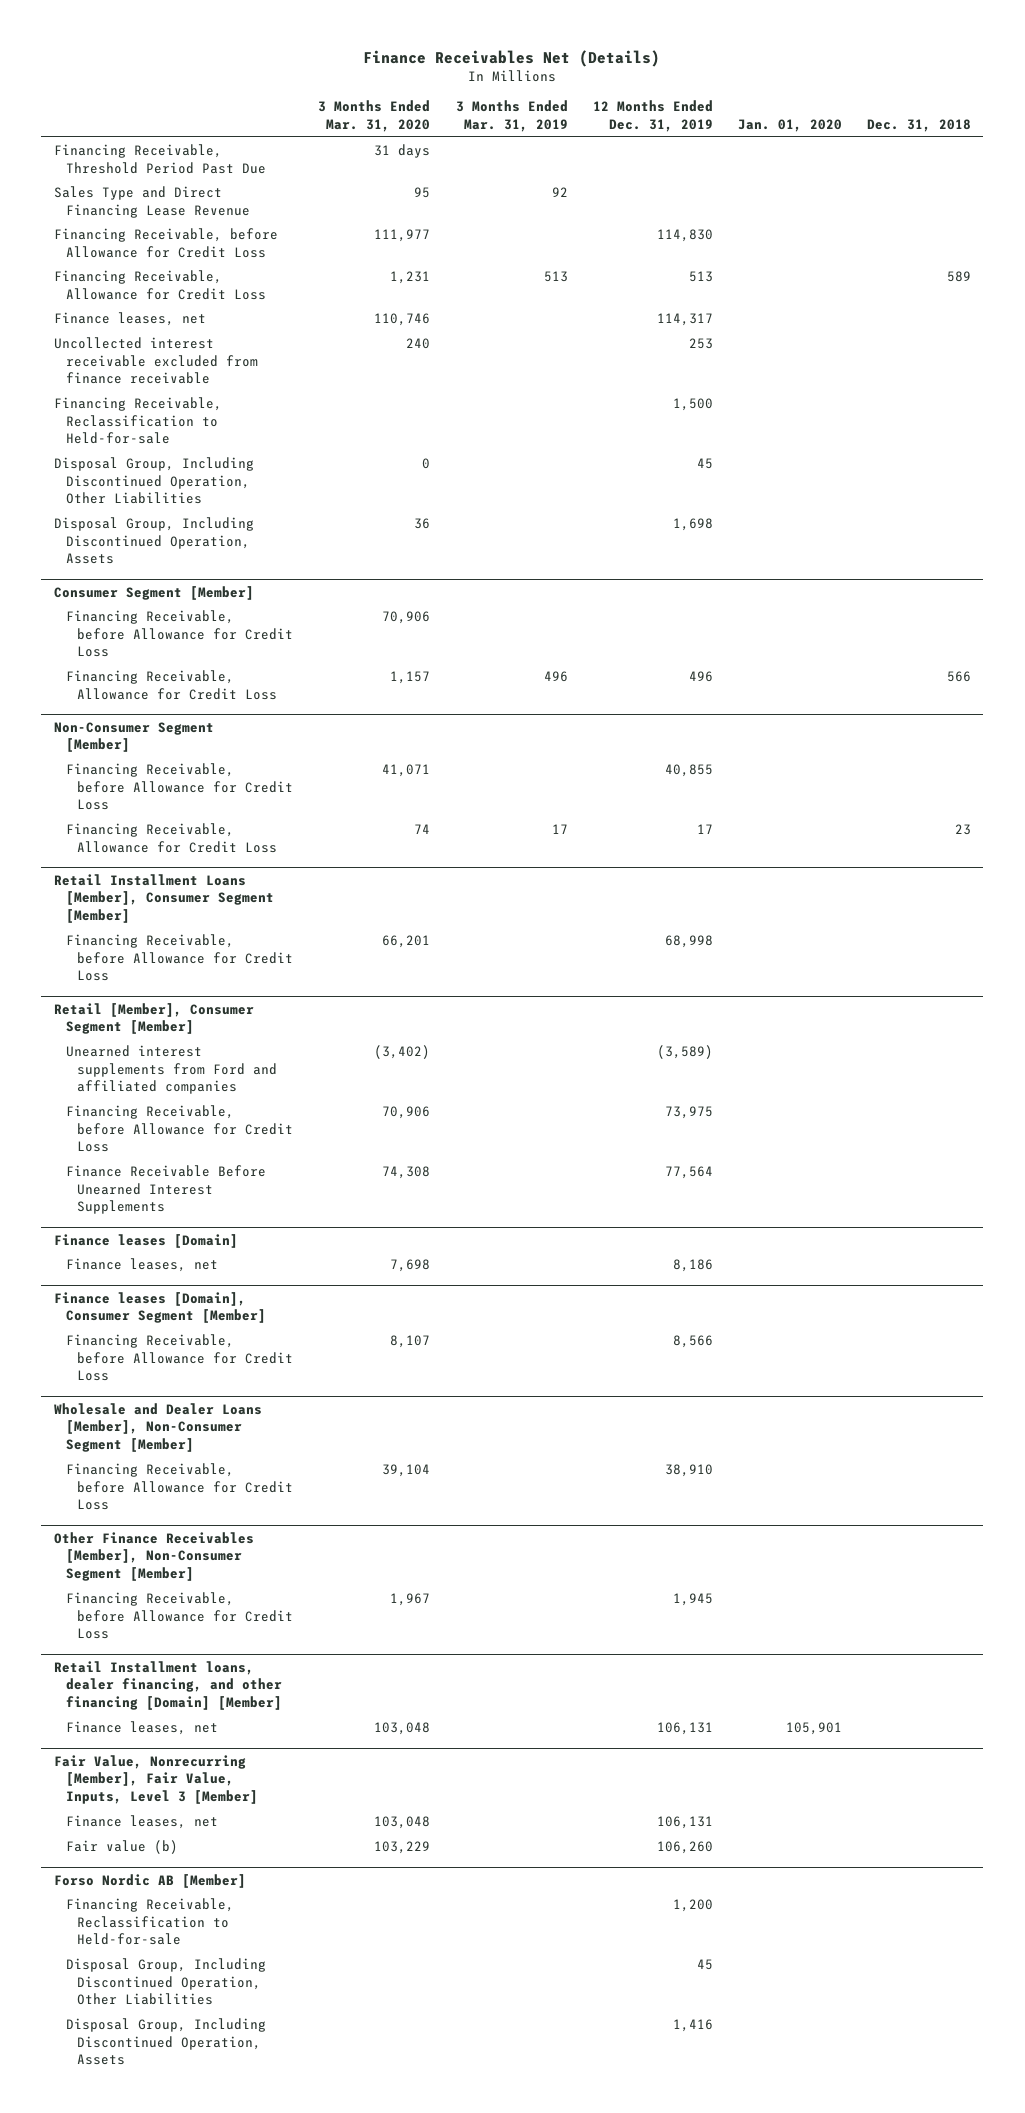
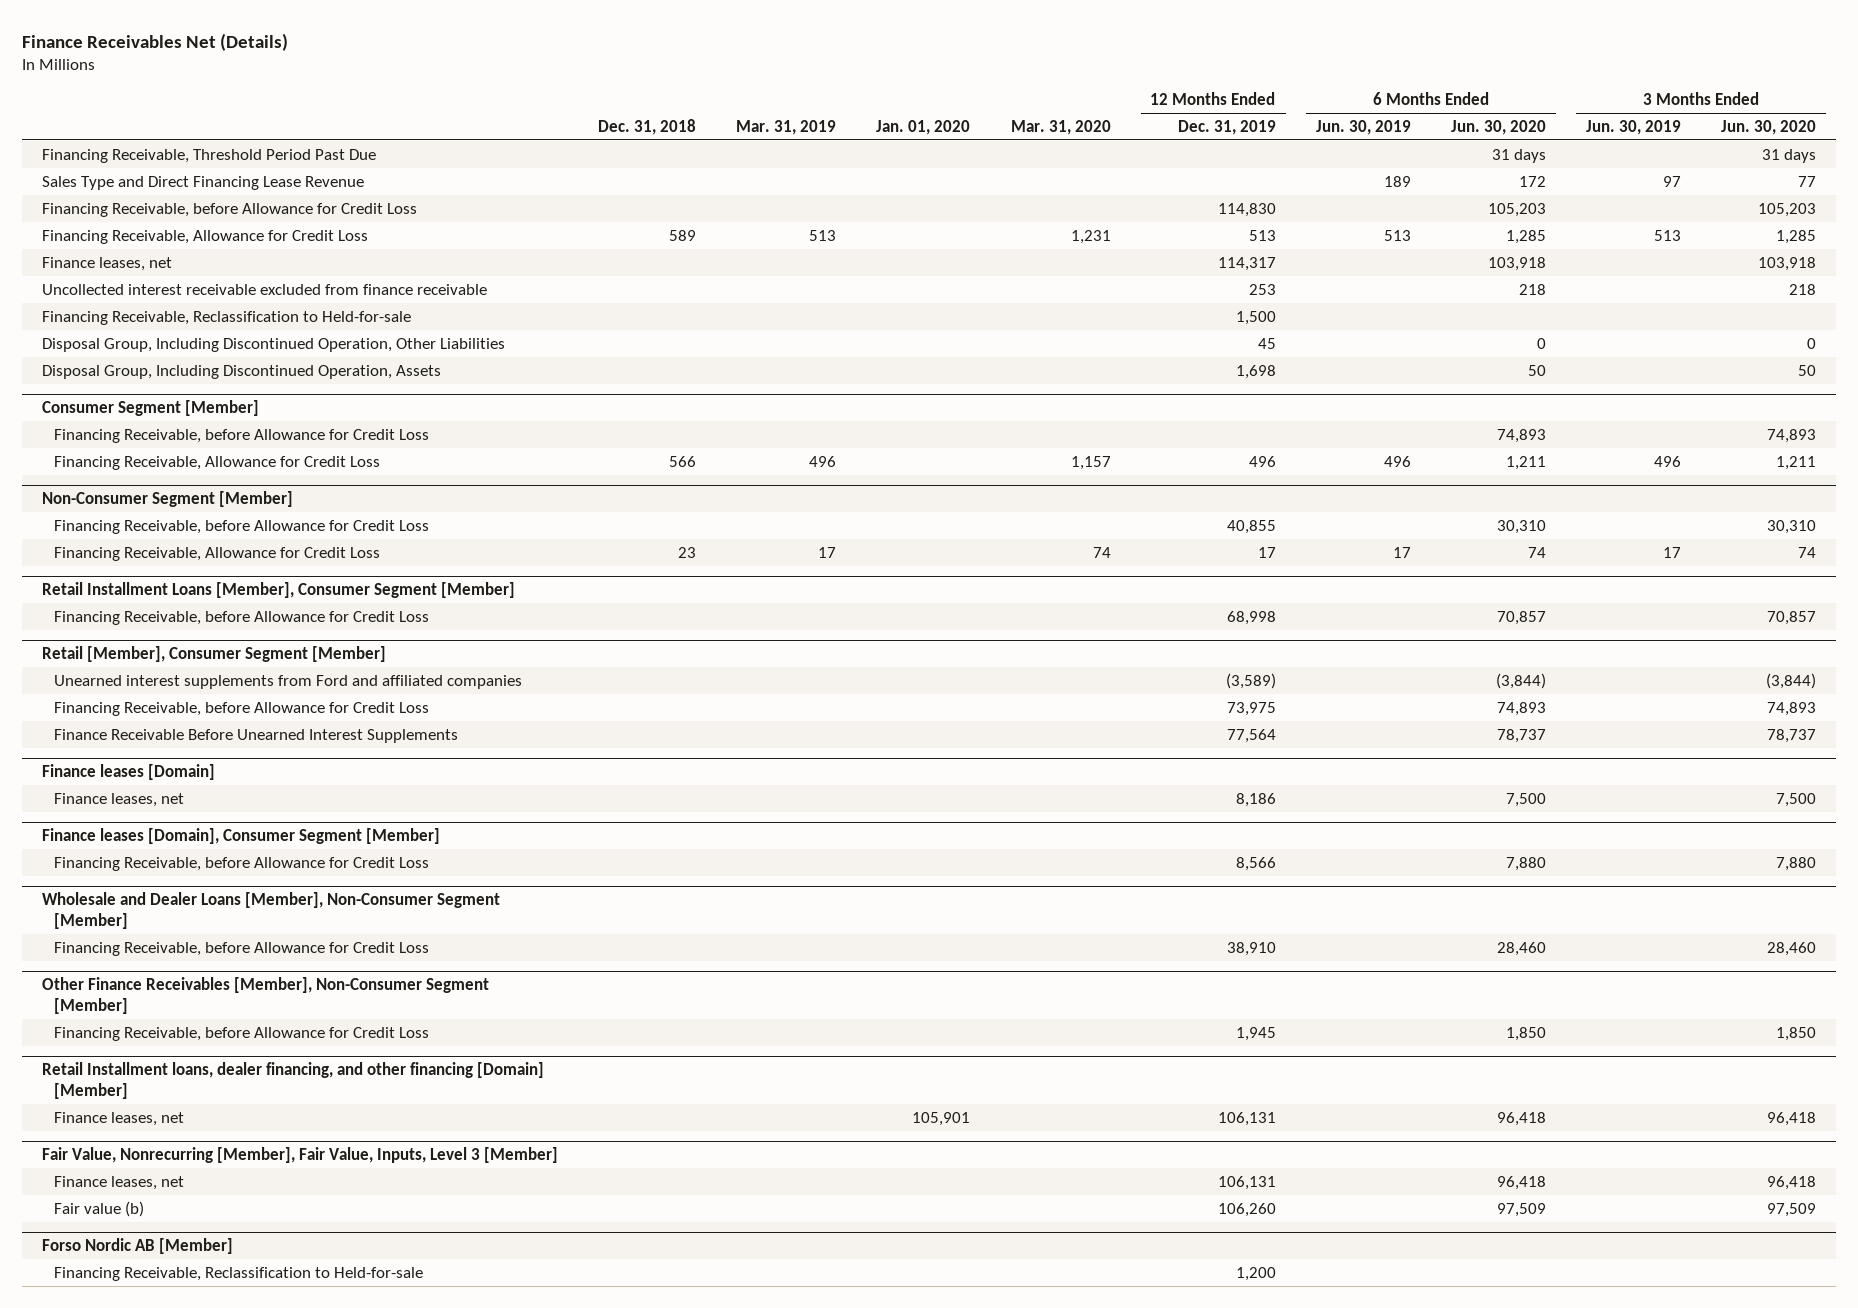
- | 3 Months Ended Mar. 31, 2020 | 3 Months Ended Mar. 31, 2019 | 12 Months Ended Dec. 31, 2019 | Jan. 01, 2020 | Dec. 31, 2018
+ | Dec. 31, 2018 | Mar. 31, 2019 | Jan. 01, 2020 | Mar. 31, 2020 | 12 Months Ended Dec. 31, 2019 | 6 Months Ended Jun. 30, 2019 | 6 Months Ended Jun. 30, 2020 | 3 Months Ended Jun. 30, 2019 | 3 Months Ended Jun. 30, 2020
@ Forso Nordic AB [Member]
- Disposal Group, Including Discontinued Operation, Other Liabilities | | | 45 | |
- Disposal Group, Including Discontinued Operation, Assets | | | 1,416 | |

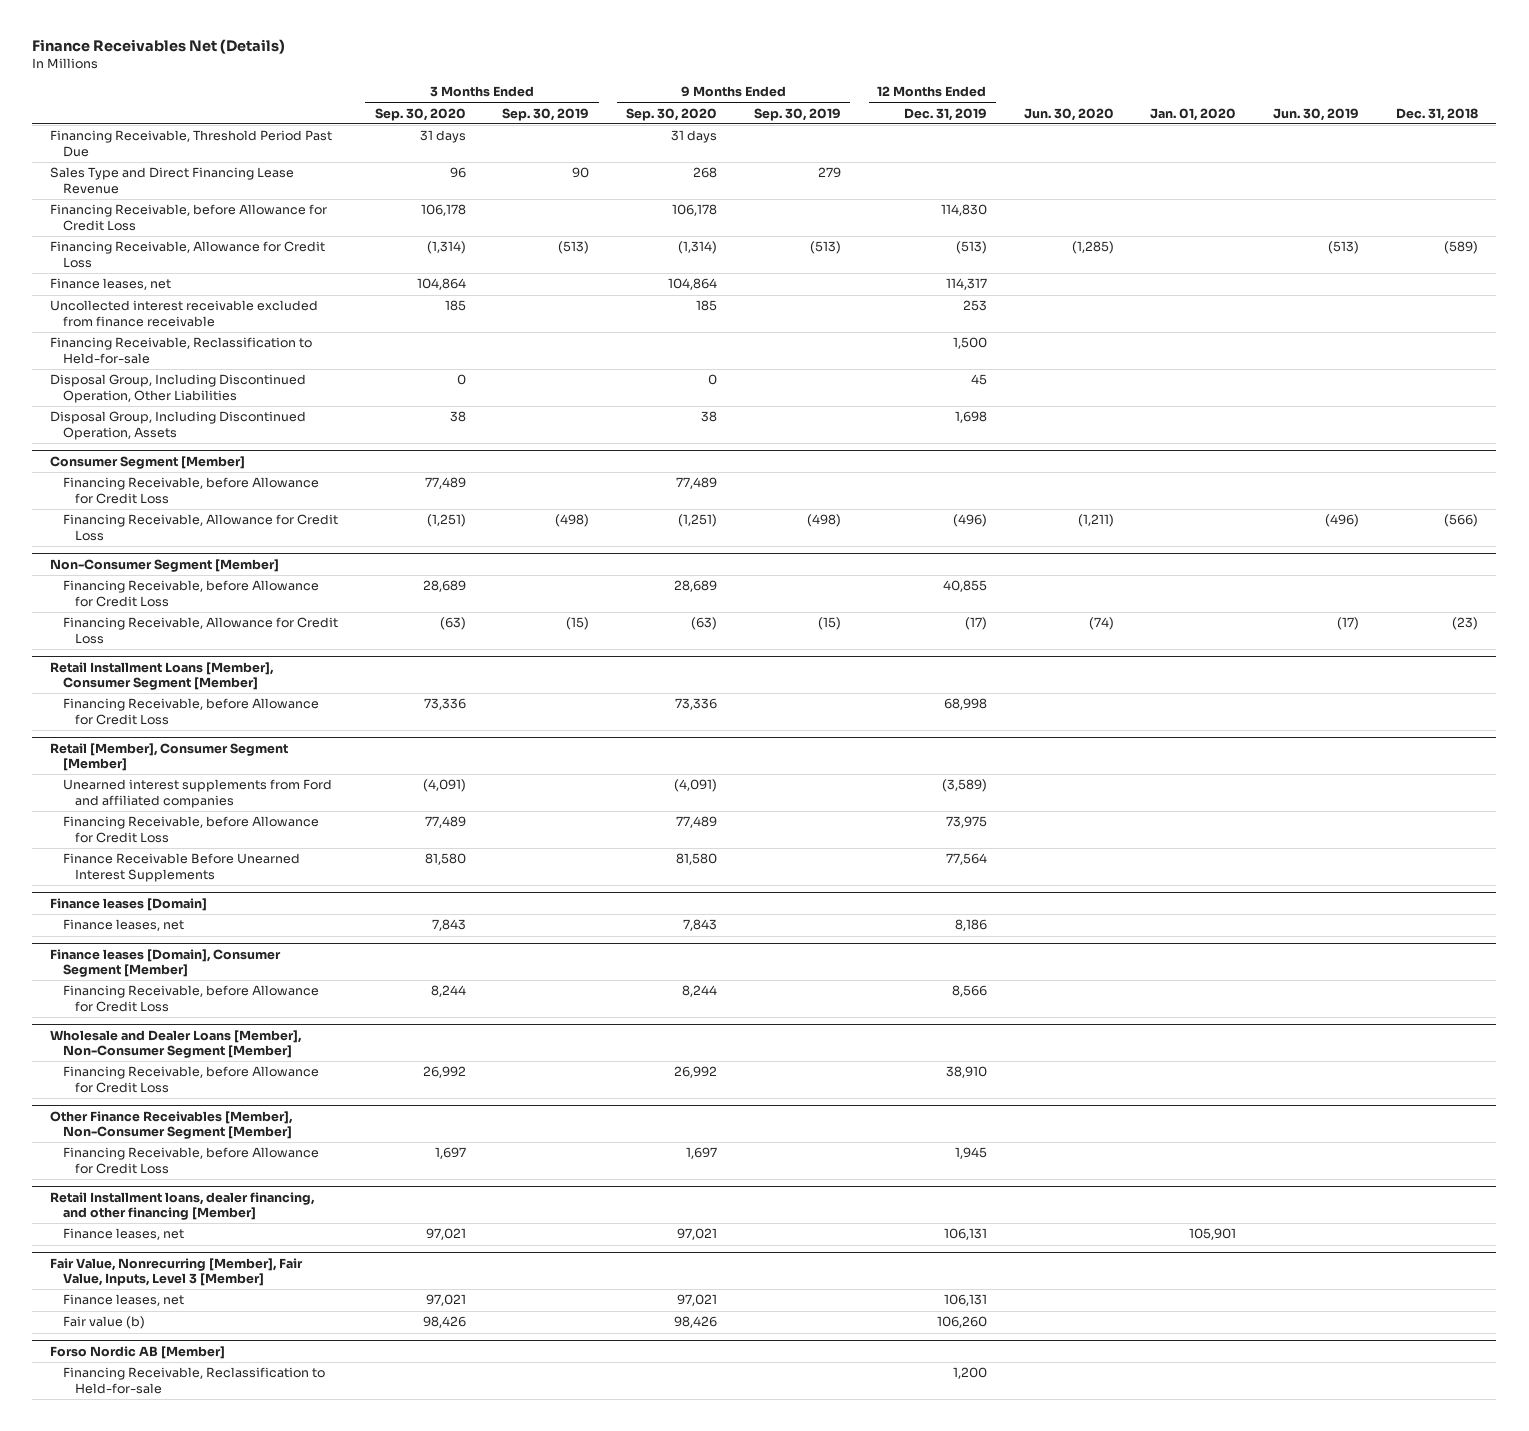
- | Dec. 31, 2018 | Mar. 31, 2019 | Jan. 01, 2020 | Mar. 31, 2020 | 12 Months Ended Dec. 31, 2019 | 6 Months Ended Jun. 30, 2019 | 6 Months Ended Jun. 30, 2020 | 3 Months Ended Jun. 30, 2019 | 3 Months Ended Jun. 30, 2020
+ | 3 Months Ended Sep. 30, 2020 | 3 Months Ended Sep. 30, 2019 | 9 Months Ended Sep. 30, 2020 | 9 Months Ended Sep. 30, 2019 | 12 Months Ended Dec. 31, 2019 | Jun. 30, 2020 | Jan. 01, 2020 | Jun. 30, 2019 | Dec. 31, 2018
- Financing Receivable, Allowance for Credit Loss | 589 | 513 | | 1,231 | 513 | 513 | 1,285 | 513 | 1,285
+ Financing Receivable, Allowance for Credit Loss | (1,314) | (513) | (1,314) | (513) | (513) | (1,285) | | (513) | (589)
@ Consumer Segment [Member]
- Financing Receivable, Allowance for Credit Loss | 566 | 496 | | 1,157 | 496 | 496 | 1,211 | 496 | 1,211
+ Financing Receivable, Allowance for Credit Loss | (1,251) | (498) | (1,251) | (498) | (496) | (1,211) | | (496) | (566)
@ Non-Consumer Segment [Member]
- Financing Receivable, Allowance for Credit Loss | 23 | 17 | | 74 | 17 | 17 | 74 | 17 | 74
+ Financing Receivable, Allowance for Credit Loss | (63) | (15) | (63) | (15) | (17) | (74) | | (17) | (23)
- Retail Installment loans, dealer financing, and other financing [Domain] [Member]
+ Retail Installment loans, dealer financing, and other financing [Member]

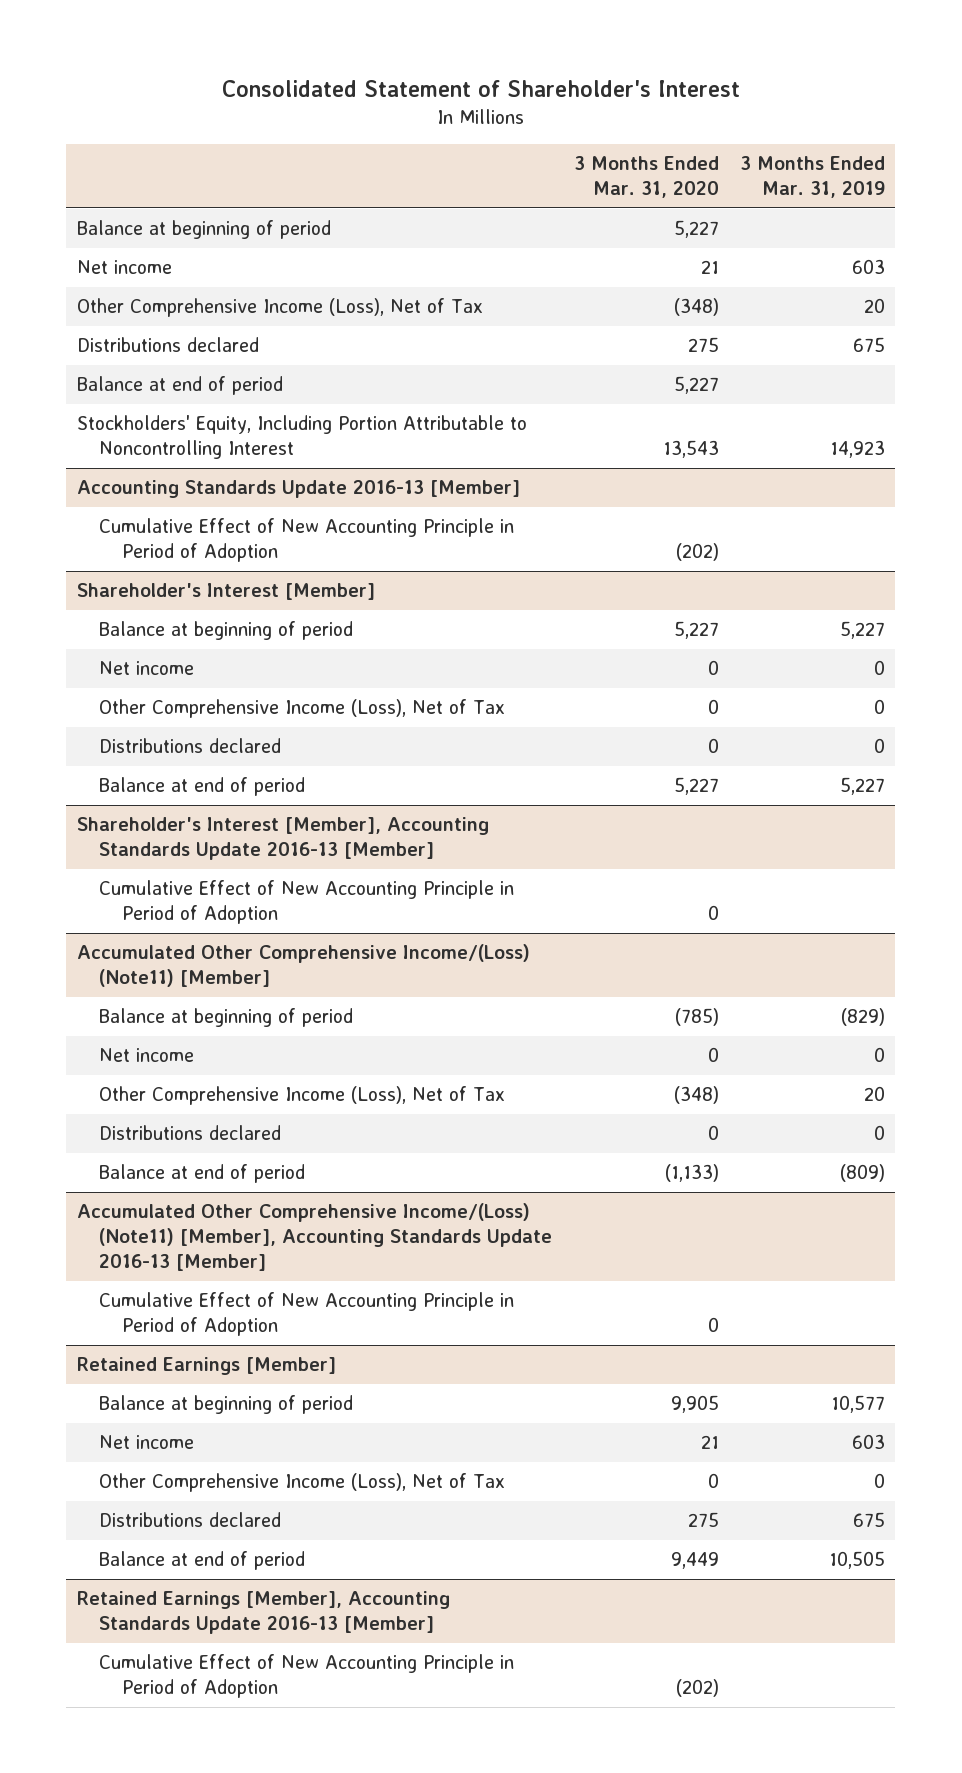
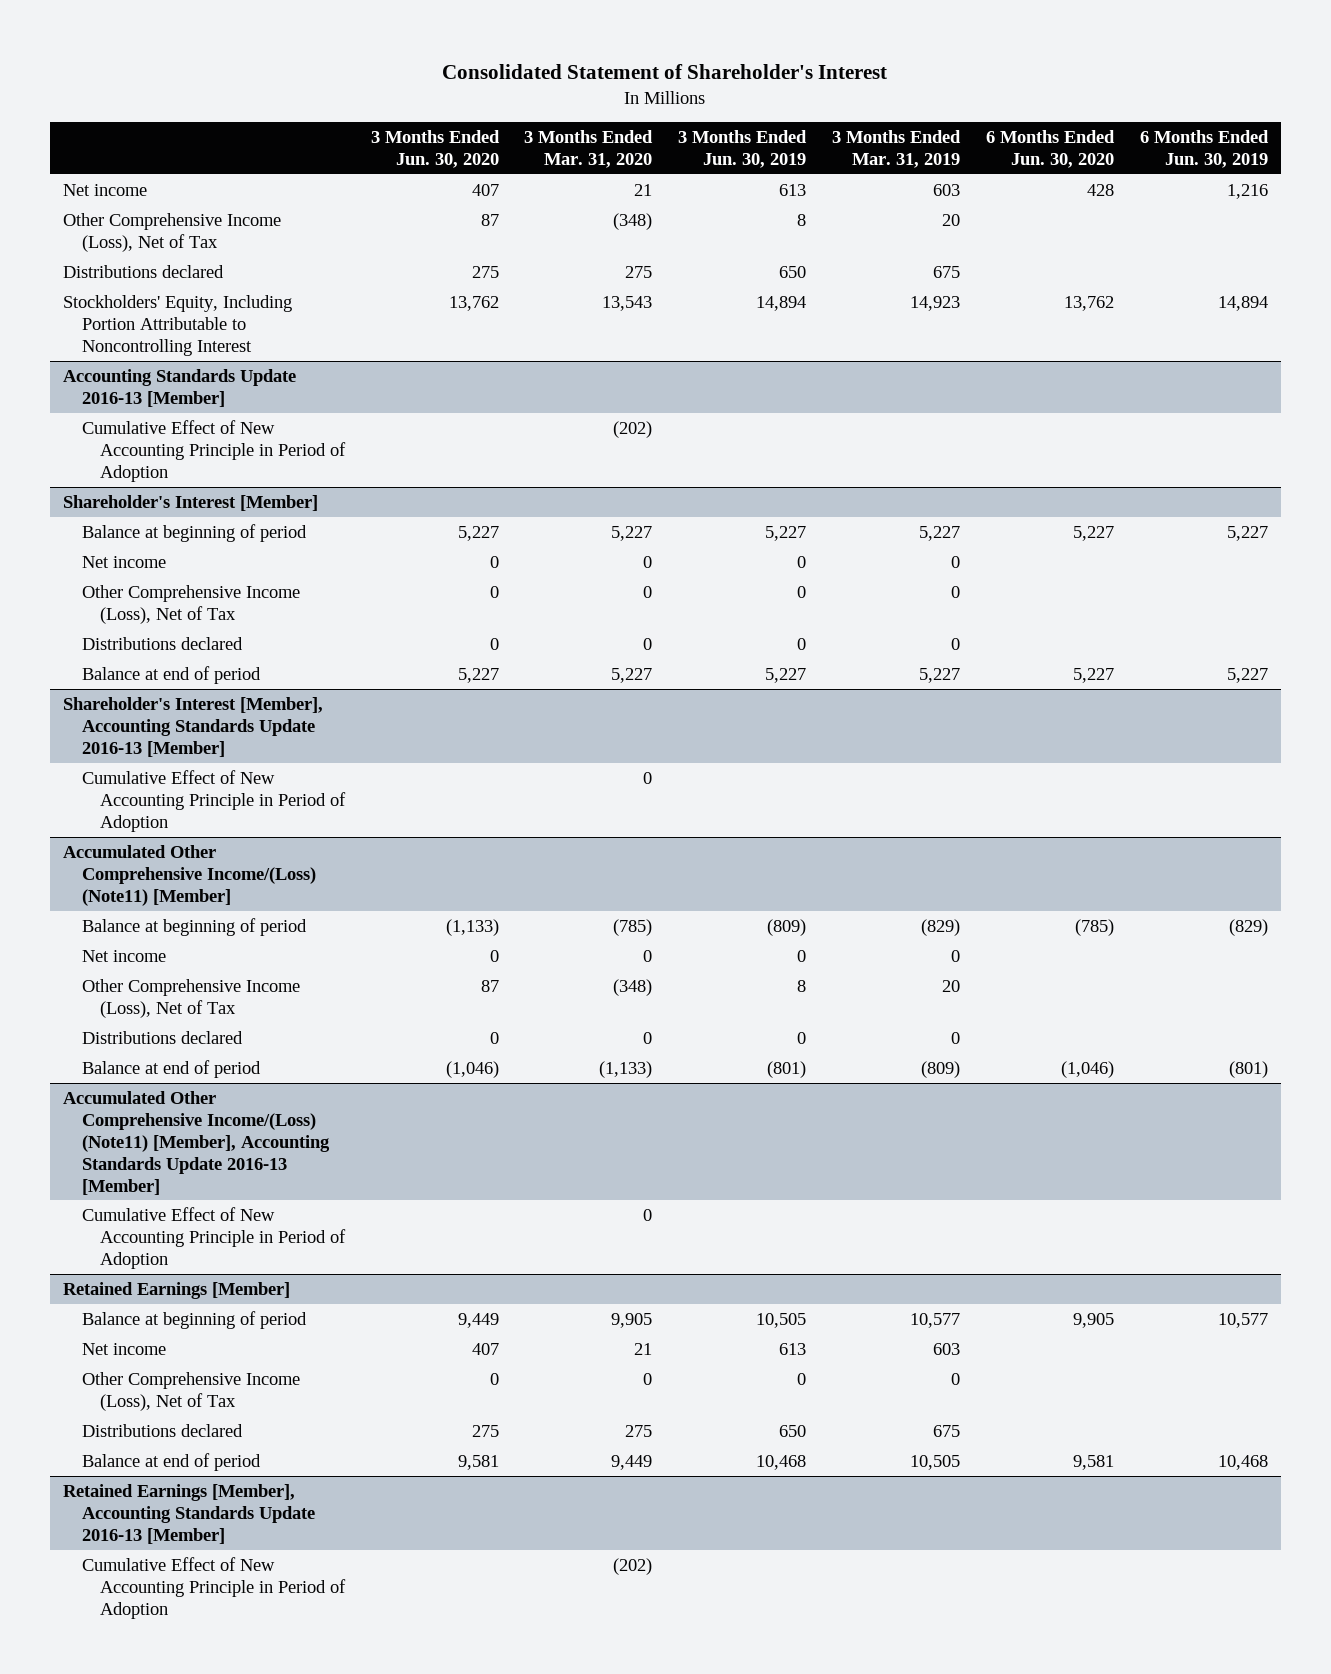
- | 3 Months Ended Mar. 31, 2020 | 3 Months Ended Mar. 31, 2019
+ | 3 Months Ended Jun. 30, 2020 | 3 Months Ended Mar. 31, 2020 | 3 Months Ended Jun. 30, 2019 | 3 Months Ended Mar. 31, 2019 | 6 Months Ended Jun. 30, 2020 | 6 Months Ended Jun. 30, 2019
- Balance at beginning of period | 5,227 |
- Balance at end of period | 5,227 |

